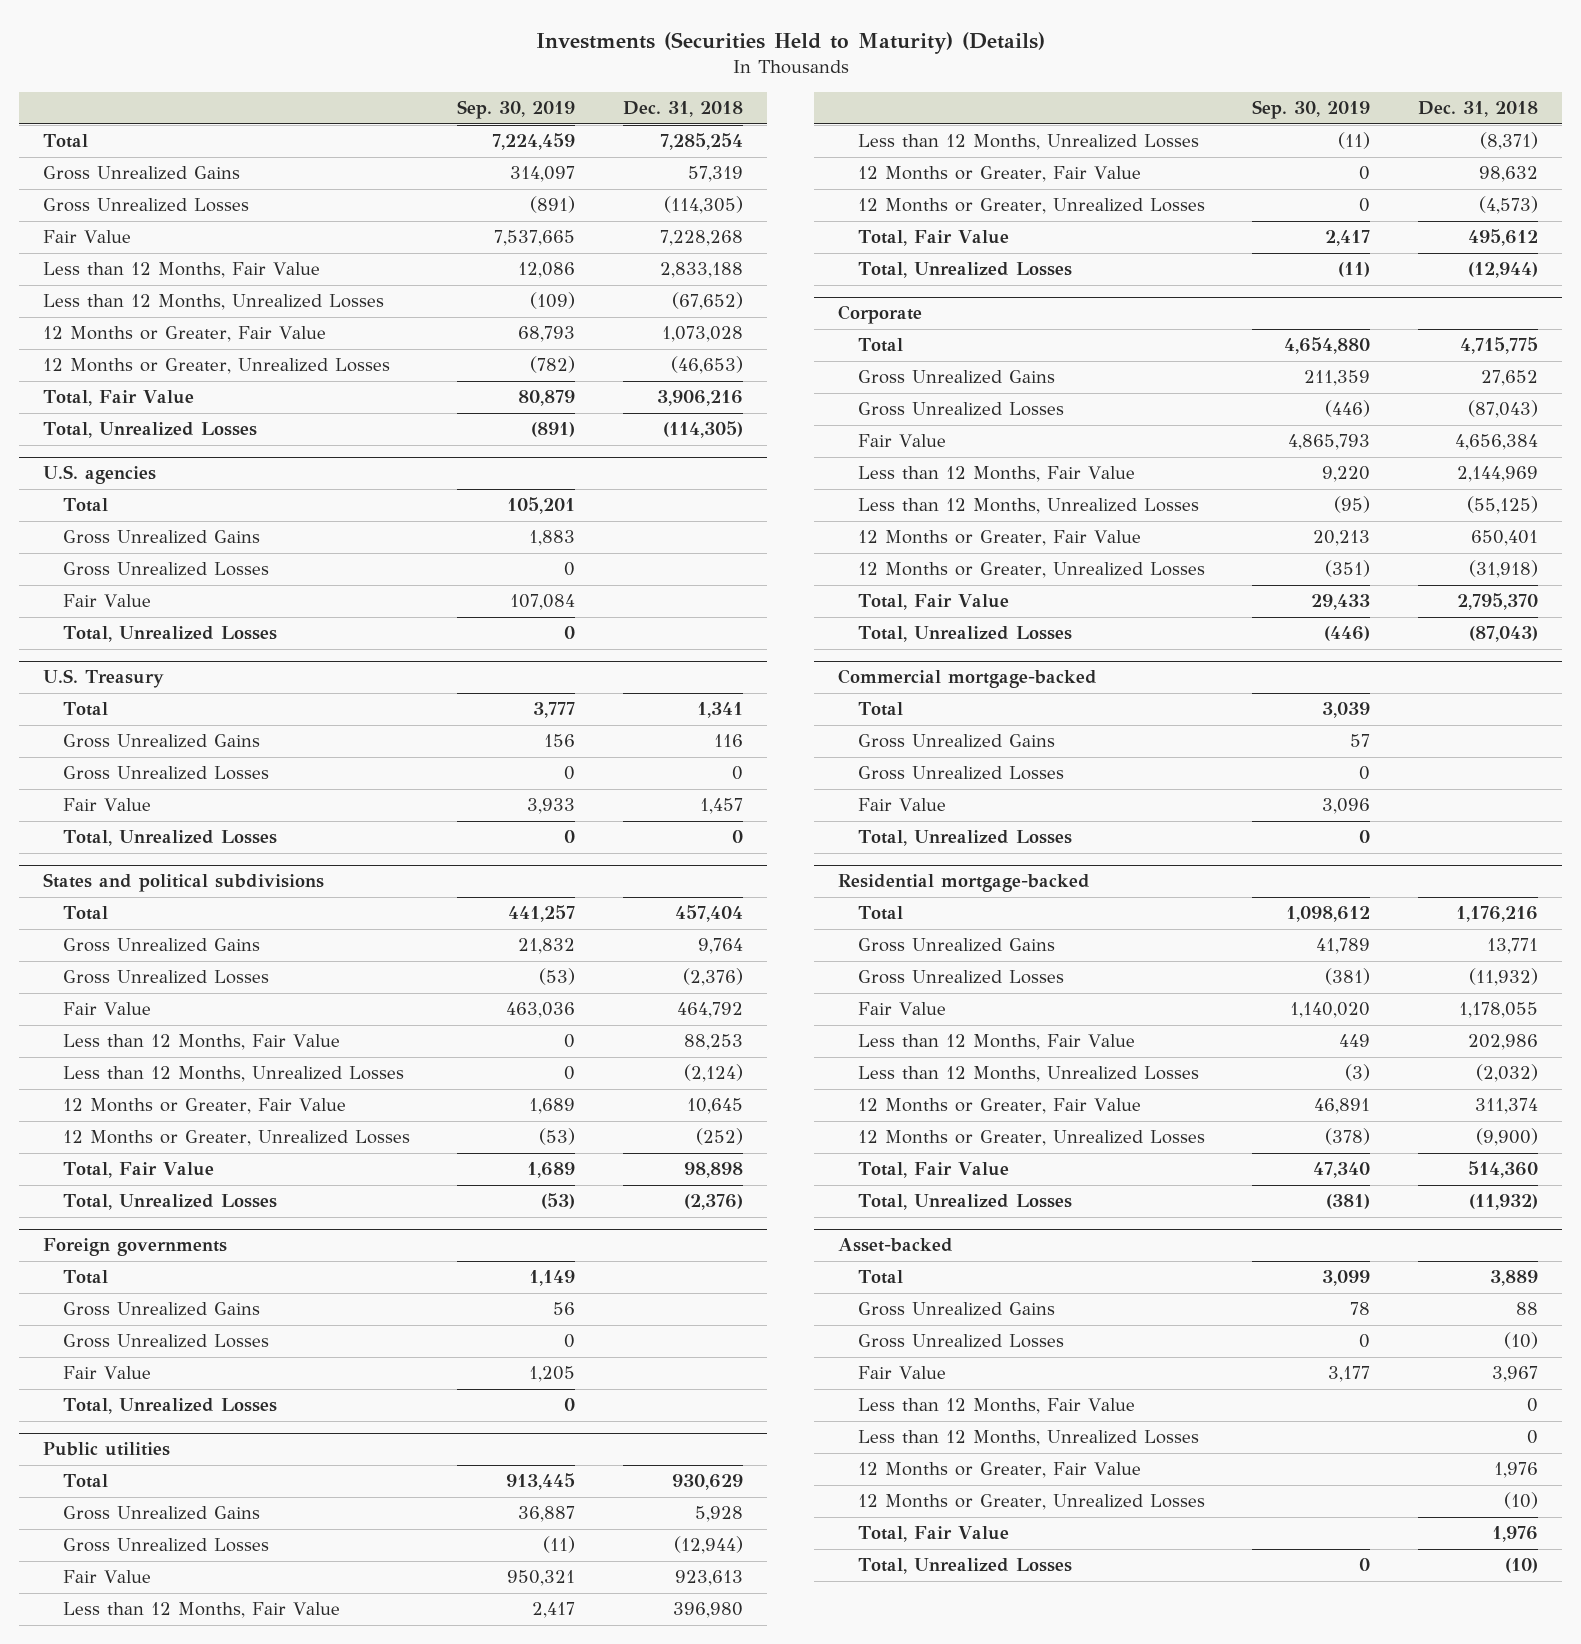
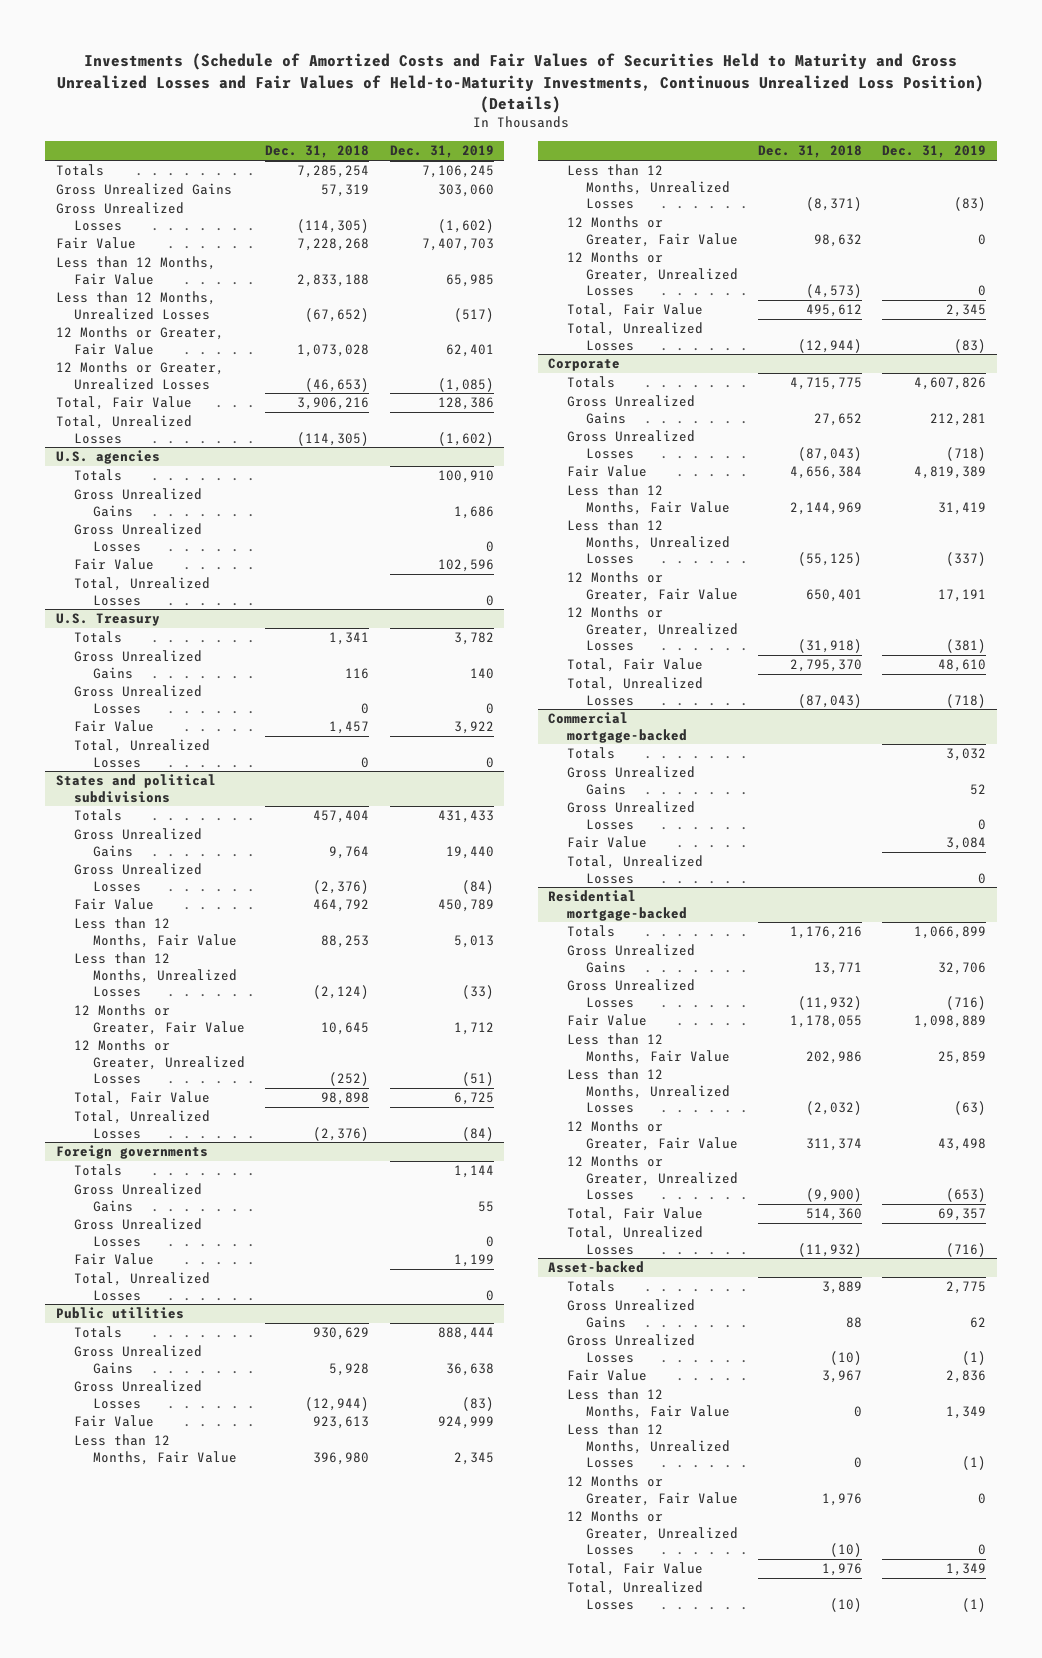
- Investments (Securities Held to Maturity) (Details)
+ Investments (Schedule of Amortized Costs and Fair Values of Securities Held to Maturity and Gross Unrealized Losses and Fair Values of Held-to-Maturity Investments, Continuous Unrealized Loss Position) (Details)
- | Sep. 30, 2019 | Dec. 31, 2018
+ | Dec. 31, 2018 | Dec. 31, 2019
- Total | 7,224,459 | 7,285,254
+ Totals | 7,285,254 | 7,106,245
@ U.S. agencies
- Total | 105,201 |
+ Totals | | 100,910
@ U.S. Treasury
- Total | 3,777 | 1,341
+ Totals | 1,341 | 3,782
@ States and political subdivisions
- Total | 441,257 | 457,404
+ Totals | 457,404 | 431,433
@ Foreign governments
- Total | 1,149 |
+ Totals | | 1,144
@ Public utilities
- Total | 913,445 | 930,629
+ Totals | 930,629 | 888,444
@ Corporate
- Total | 4,654,880 | 4,715,775
+ Totals | 4,715,775 | 4,607,826
@ Commercial mortgage-backed
- Total | 3,039 |
+ Totals | | 3,032
@ Residential mortgage-backed
- Total | 1,098,612 | 1,176,216
+ Totals | 1,176,216 | 1,066,899
@ Asset-backed
- Total | 3,099 | 3,889
+ Totals | 3,889 | 2,775

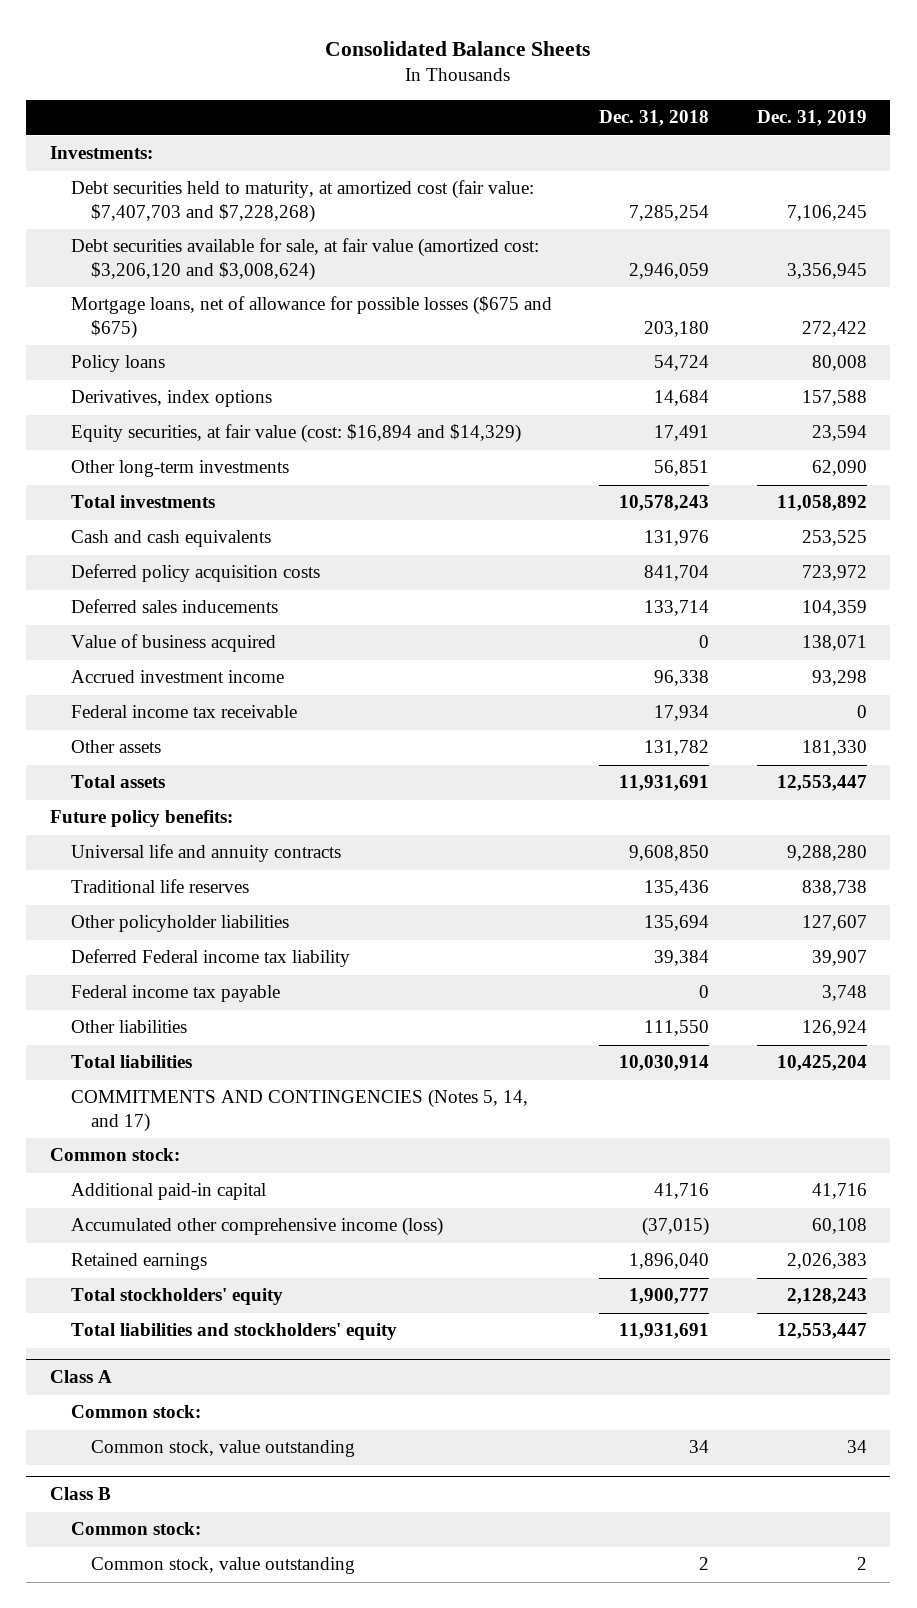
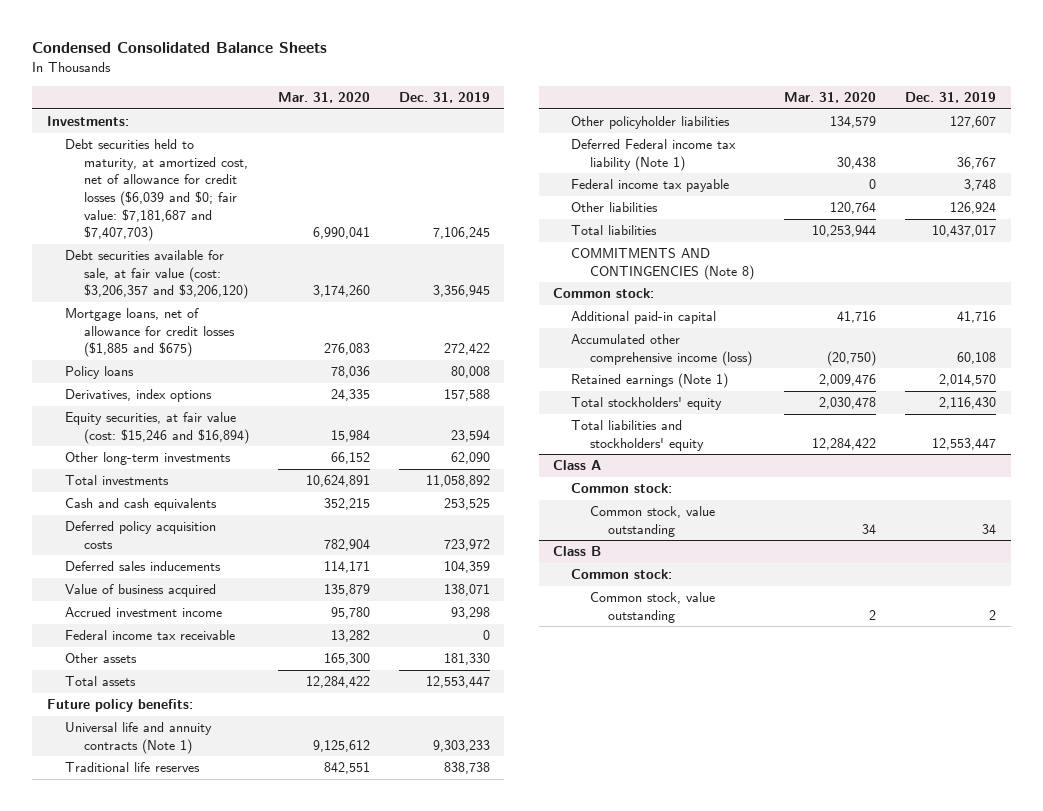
- Consolidated Balance Sheets
+ Condensed Consolidated Balance Sheets
- | Dec. 31, 2018 | Dec. 31, 2019
+ | Mar. 31, 2020 | Dec. 31, 2019
- Debt securities held to maturity, at amortized cost (fair value: $7,407,703 and $7,228,268) | 7,285,254 | 7,106,245
- Debt securities available for sale, at fair value (amortized cost: $3,206,120 and $3,008,624) | 2,946,059 | 3,356,945
- Mortgage loans, net of allowance for possible losses ($675 and $675) | 203,180 | 272,422
+ Debt securities held to maturity, at amortized cost, net of allowance for credit losses ($6,039 and $0; fair value: $7,181,687 and $7,407,703) | 6,990,041 | 7,106,245
+ Debt securities available for sale, at fair value (cost: $3,206,357 and $3,206,120) | 3,174,260 | 3,356,945
+ Mortgage loans, net of allowance for credit losses ($1,885 and $675) | 276,083 | 272,422
- Equity securities, at fair value (cost: $16,894 and $14,329) | 17,491 | 23,594
+ Equity securities, at fair value (cost: $15,246 and $16,894) | 15,984 | 23,594
- Universal life and annuity contracts | 9,608,850 | 9,288,280
+ Universal life and annuity contracts (Note 1) | 9,125,612 | 9,303,233
- Deferred Federal income tax liability | 39,384 | 39,907
+ Deferred Federal income tax liability (Note 1) | 30,438 | 36,767
- Total liabilities | 10,030,914 | 10,425,204
- COMMITMENTS AND CONTINGENCIES (Notes 5, 14, and 17)
+ Total liabilities | 10,253,944 | 10,437,017
+ COMMITMENTS AND CONTINGENCIES (Note 8)
- Retained earnings | 1,896,040 | 2,026,383
- Total stockholders' equity | 1,900,777 | 2,128,243
+ Retained earnings (Note 1) | 2,009,476 | 2,014,570
+ Total stockholders' equity | 2,030,478 | 2,116,430

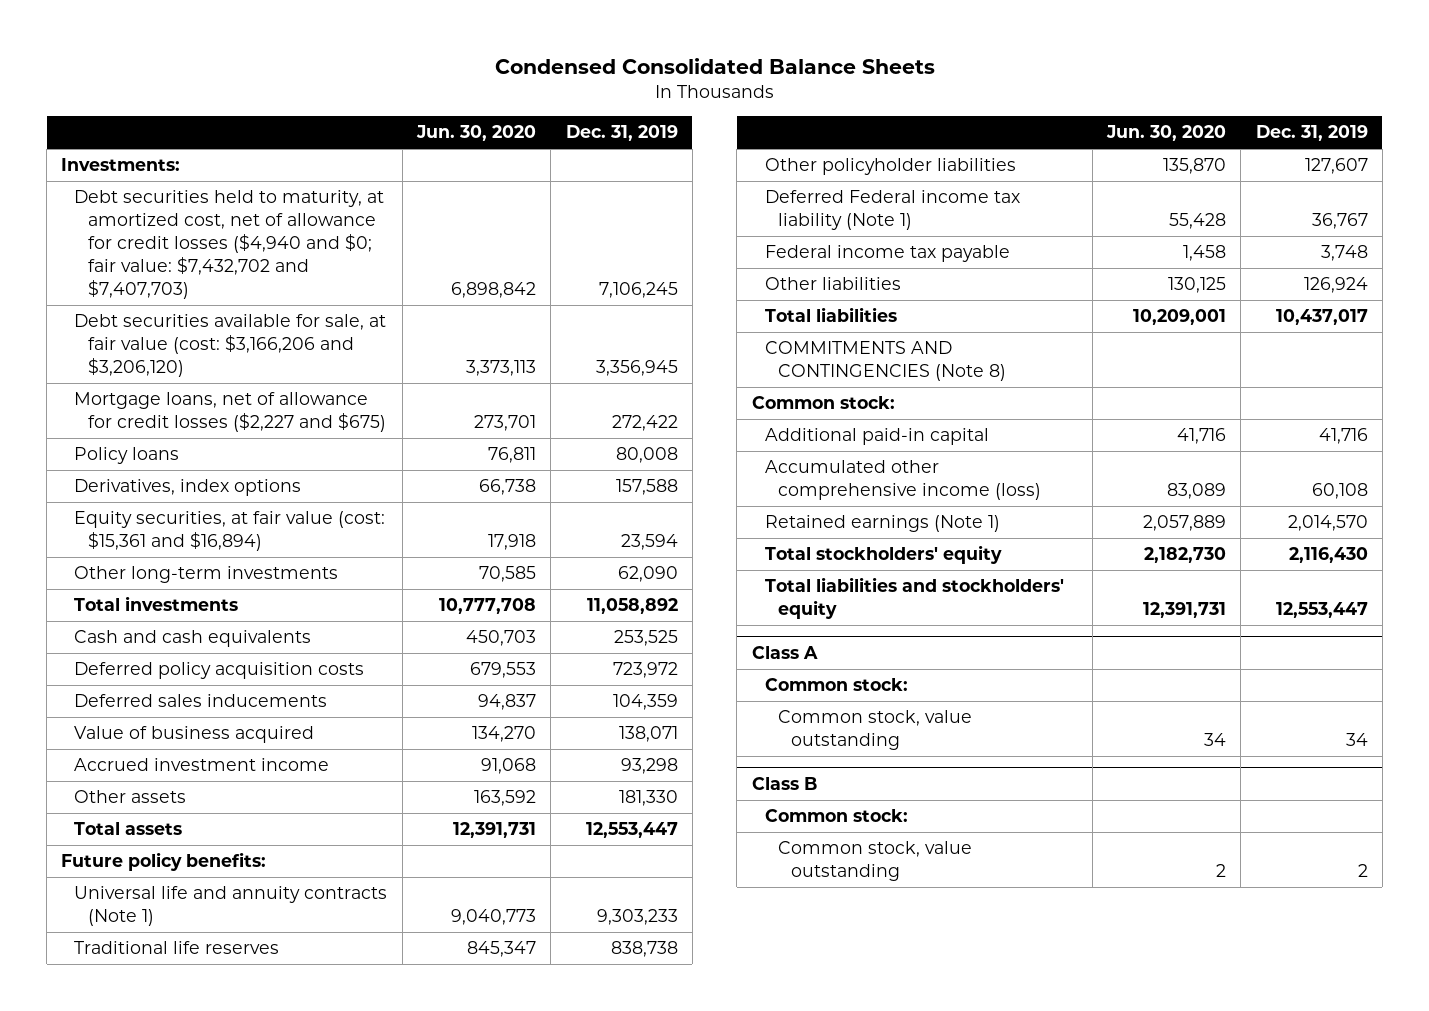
- | Mar. 31, 2020 | Dec. 31, 2019
+ | Jun. 30, 2020 | Dec. 31, 2019
- Debt securities held to maturity, at amortized cost, net of allowance for credit losses ($6,039 and $0; fair value: $7,181,687 and $7,407,703) | 6,990,041 | 7,106,245
- Debt securities available for sale, at fair value (cost: $3,206,357 and $3,206,120) | 3,174,260 | 3,356,945
- Mortgage loans, net of allowance for credit losses ($1,885 and $675) | 276,083 | 272,422
+ Debt securities held to maturity, at amortized cost, net of allowance for credit losses ($4,940 and $0; fair value: $7,432,702 and $7,407,703) | 6,898,842 | 7,106,245
+ Debt securities available for sale, at fair value (cost: $3,166,206 and $3,206,120) | 3,373,113 | 3,356,945
+ Mortgage loans, net of allowance for credit losses ($2,227 and $675) | 273,701 | 272,422
- Equity securities, at fair value (cost: $15,246 and $16,894) | 15,984 | 23,594
+ Equity securities, at fair value (cost: $15,361 and $16,894) | 17,918 | 23,594
- Federal income tax receivable | 13,282 | 0

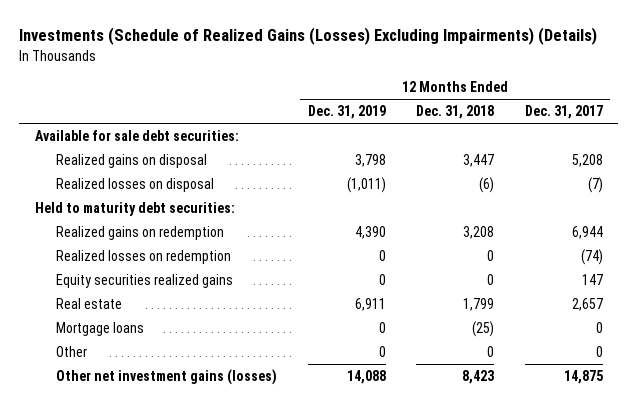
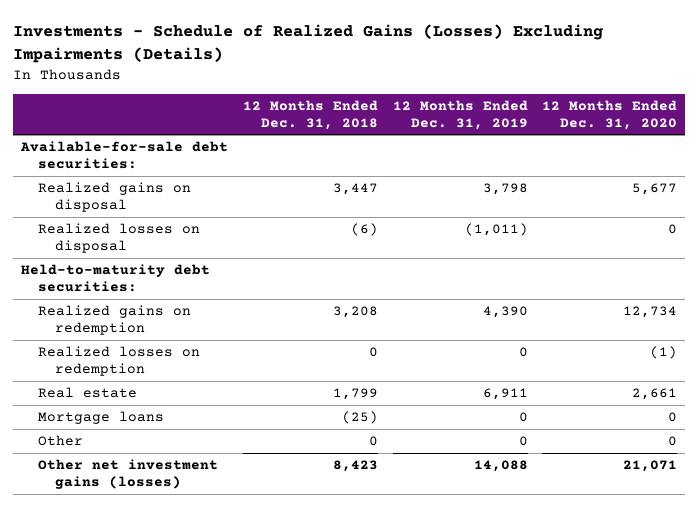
- Investments (Schedule of Realized Gains (Losses) Excluding Impairments) (Details)
+ Investments - Schedule of Realized Gains (Losses) Excluding Impairments (Details)
- | 12 Months Ended Dec. 31, 2019 | 12 Months Ended Dec. 31, 2018 | 12 Months Ended Dec. 31, 2017
+ | 12 Months Ended Dec. 31, 2018 | 12 Months Ended Dec. 31, 2019 | 12 Months Ended Dec. 31, 2020
- Available for sale debt securities:
+ Available-for-sale debt securities:
- Held to maturity debt securities:
+ Held-to-maturity debt securities:
- Equity securities realized gains | 0 | 0 | 147

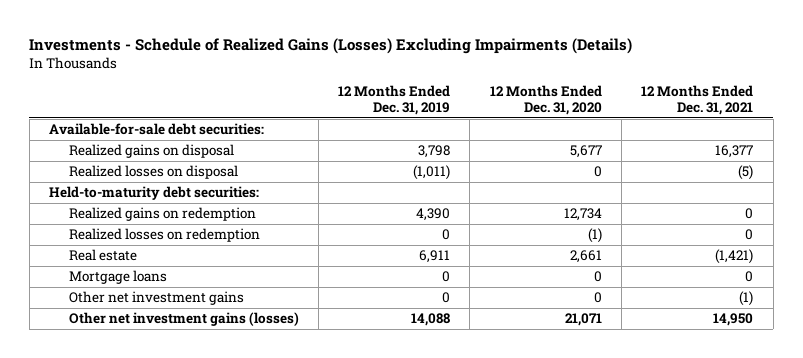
- | 12 Months Ended Dec. 31, 2018 | 12 Months Ended Dec. 31, 2019 | 12 Months Ended Dec. 31, 2020
+ | 12 Months Ended Dec. 31, 2019 | 12 Months Ended Dec. 31, 2020 | 12 Months Ended Dec. 31, 2021
- Other | 0 | 0 | 0
+ Other net investment gains | 0 | 0 | (1)

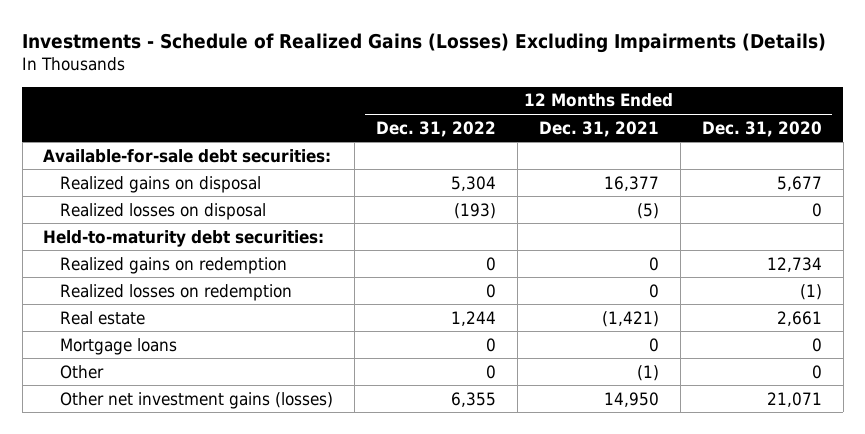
- | 12 Months Ended Dec. 31, 2019 | 12 Months Ended Dec. 31, 2020 | 12 Months Ended Dec. 31, 2021
+ | 12 Months Ended Dec. 31, 2022 | 12 Months Ended Dec. 31, 2021 | 12 Months Ended Dec. 31, 2020
- Other net investment gains | 0 | 0 | (1)
+ Other | 0 | (1) | 0

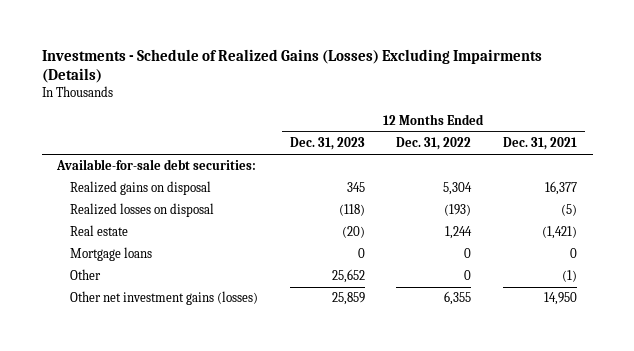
- | 12 Months Ended Dec. 31, 2022 | 12 Months Ended Dec. 31, 2021 | 12 Months Ended Dec. 31, 2020
+ | 12 Months Ended Dec. 31, 2023 | 12 Months Ended Dec. 31, 2022 | 12 Months Ended Dec. 31, 2021
- Held-to-maturity debt securities:
- Realized gains on redemption | 0 | 0 | 12,734
- Realized losses on redemption | 0 | 0 | (1)

